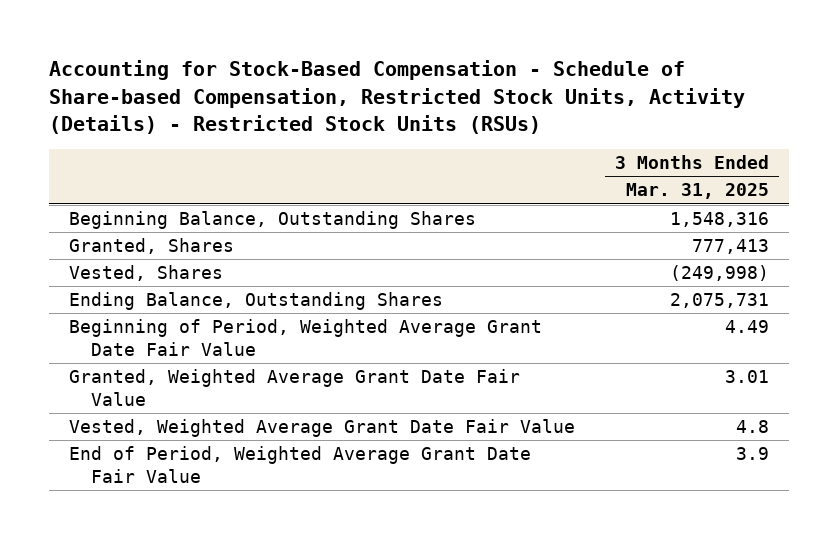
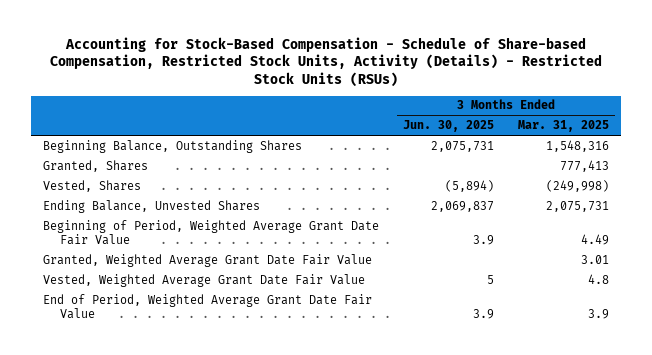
- | 3 Months Ended Mar. 31, 2025
+ | 3 Months Ended Jun. 30, 2025 | 3 Months Ended Mar. 31, 2025
- Ending Balance, Outstanding Shares | 2,075,731
+ Ending Balance, Unvested Shares | 2,069,837 | 2,075,731

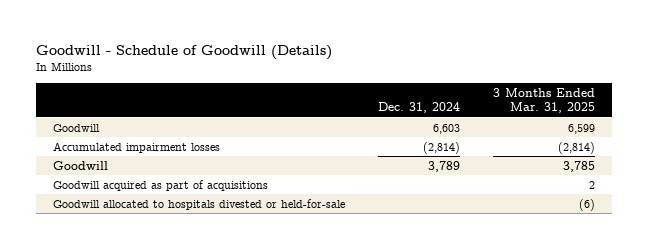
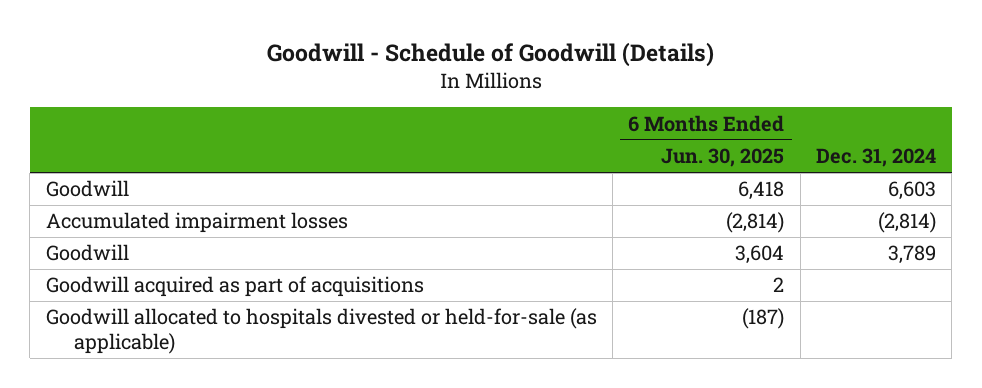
- | Dec. 31, 2024 | 3 Months Ended Mar. 31, 2025
+ | 6 Months Ended Jun. 30, 2025 | Dec. 31, 2024
- Goodwill allocated to hospitals divested or held-for-sale | | (6)
+ Goodwill allocated to hospitals divested or held-for-sale (as applicable) | (187) |

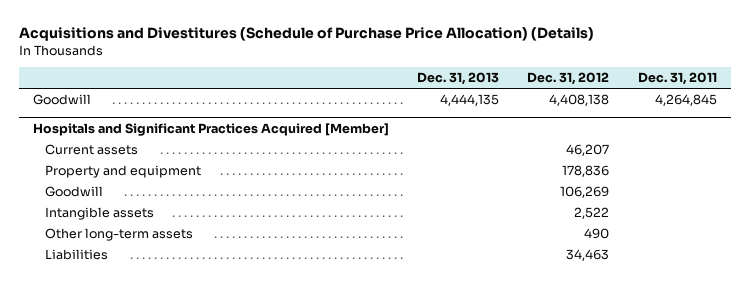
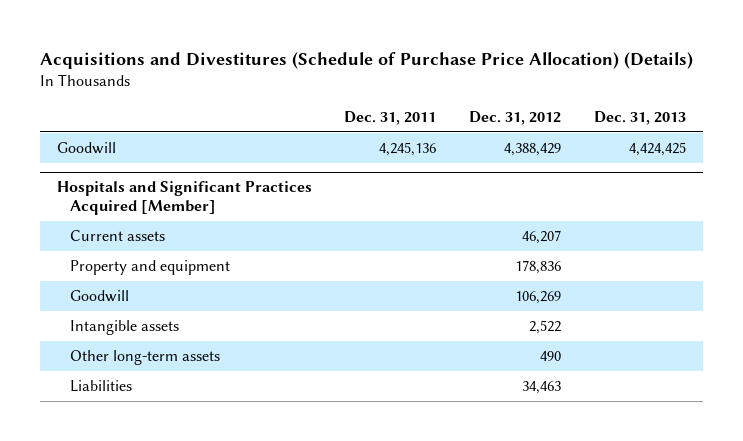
- | Dec. 31, 2013 | Dec. 31, 2012 | Dec. 31, 2011
+ | Dec. 31, 2011 | Dec. 31, 2012 | Dec. 31, 2013
- Goodwill | 4,444,135 | 4,408,138 | 4,264,845
+ Goodwill | 4,245,136 | 4,388,429 | 4,424,425

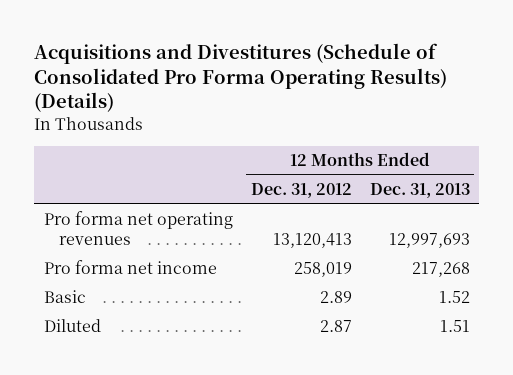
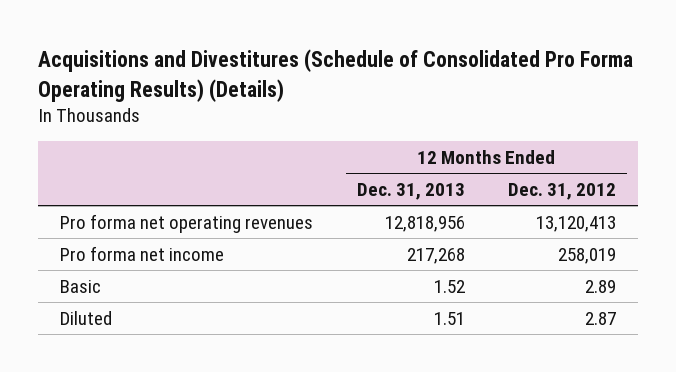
- | 12 Months Ended Dec. 31, 2012 | 12 Months Ended Dec. 31, 2013
+ | 12 Months Ended Dec. 31, 2013 | 12 Months Ended Dec. 31, 2012
- Pro forma net operating revenues | 13,120,413 | 12,997,693
+ Pro forma net operating revenues | 12,818,956 | 13,120,413

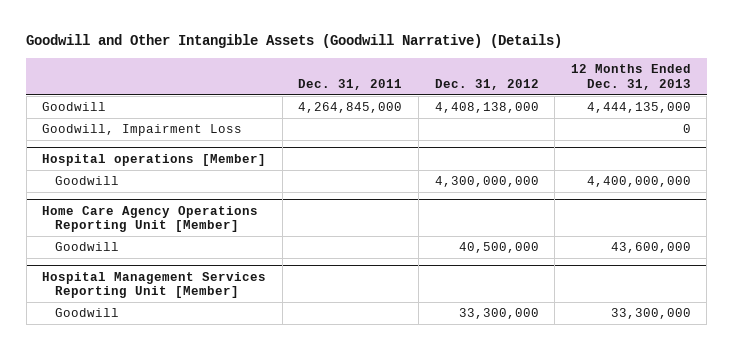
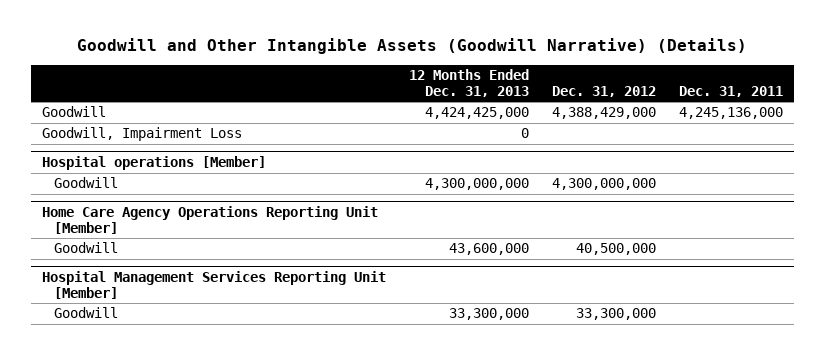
- | Dec. 31, 2011 | Dec. 31, 2012 | 12 Months Ended Dec. 31, 2013
+ | 12 Months Ended Dec. 31, 2013 | Dec. 31, 2012 | Dec. 31, 2011
- Goodwill | 4,264,845,000 | 4,408,138,000 | 4,444,135,000
+ Goodwill | 4,424,425,000 | 4,388,429,000 | 4,245,136,000
@ Hospital operations [Member]
- Goodwill | | 4,300,000,000 | 4,400,000,000
+ Goodwill | 4,300,000,000 | 4,300,000,000 |

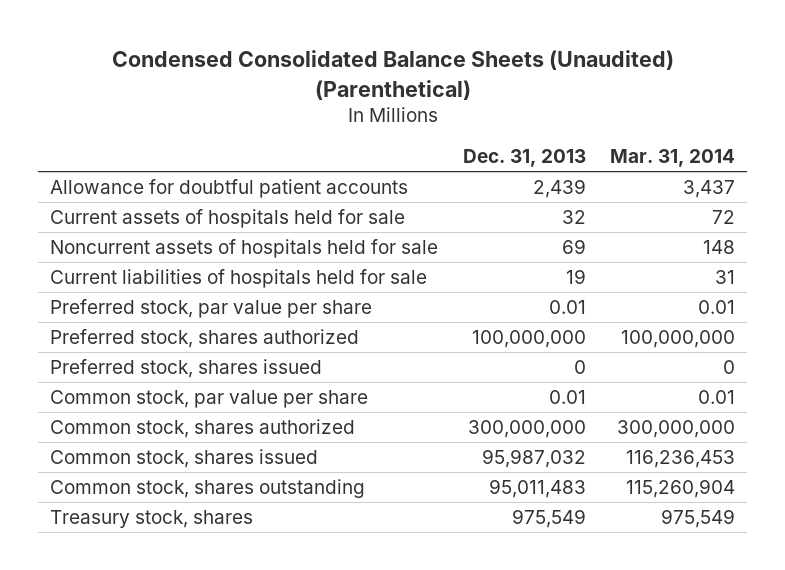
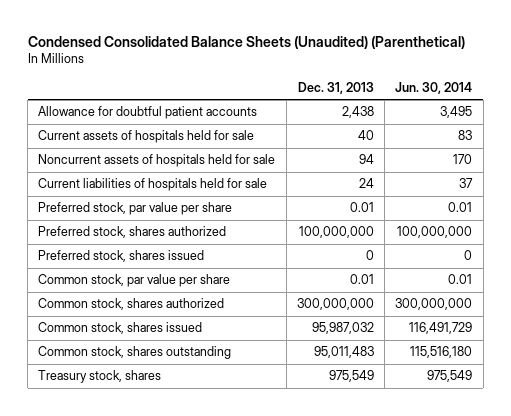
- | Dec. 31, 2013 | Mar. 31, 2014
+ | Dec. 31, 2013 | Jun. 30, 2014
- Allowance for doubtful patient accounts | 2,439 | 3,437
- Current assets of hospitals held for sale | 32 | 72
- Noncurrent assets of hospitals held for sale | 69 | 148
- Current liabilities of hospitals held for sale | 19 | 31
+ Allowance for doubtful patient accounts | 2,438 | 3,495
+ Current assets of hospitals held for sale | 40 | 83
+ Noncurrent assets of hospitals held for sale | 94 | 170
+ Current liabilities of hospitals held for sale | 24 | 37

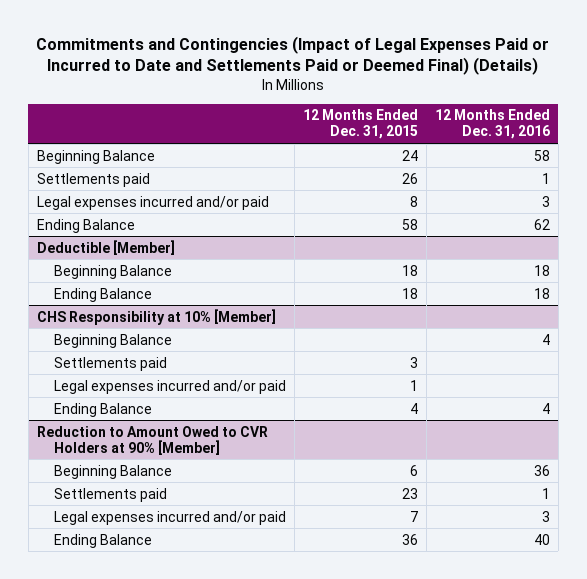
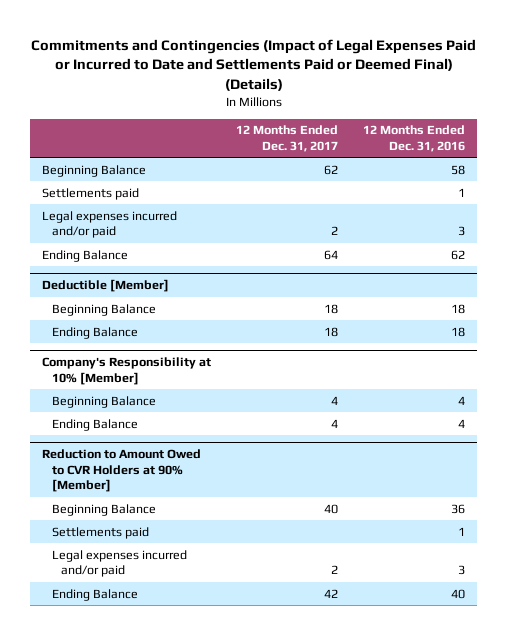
- | 12 Months Ended Dec. 31, 2015 | 12 Months Ended Dec. 31, 2016
+ | 12 Months Ended Dec. 31, 2017 | 12 Months Ended Dec. 31, 2016
- CHS Responsibility at 10% [Member]
+ Company's Responsibility at 10% [Member]
- Settlements paid | 3 |
- Legal expenses incurred and/or paid | 1 |

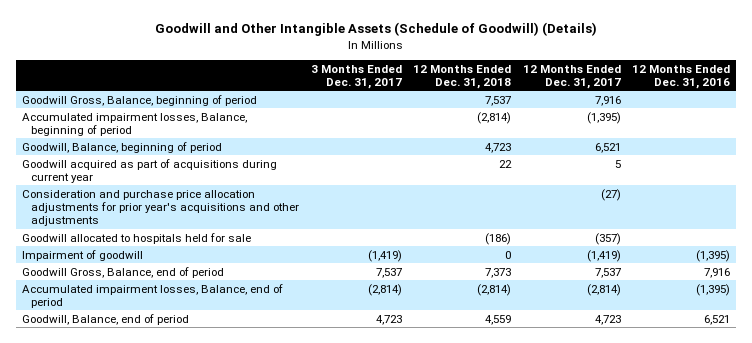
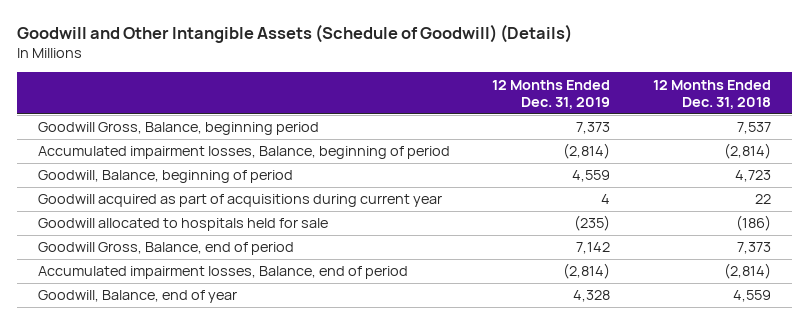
- | 3 Months Ended Dec. 31, 2017 | 12 Months Ended Dec. 31, 2018 | 12 Months Ended Dec. 31, 2017 | 12 Months Ended Dec. 31, 2016
+ | 12 Months Ended Dec. 31, 2019 | 12 Months Ended Dec. 31, 2018
- Goodwill Gross, Balance, beginning of period | | 7,537 | 7,916 |
+ Goodwill Gross, Balance, beginning period | 7,373 | 7,537
- Consideration and purchase price allocation adjustments for prior year's acquisitions and other adjustments | | | (27) |
- Impairment of goodwill | (1,419) | 0 | (1,419) | (1,395)
- Goodwill, Balance, end of period | 4,723 | 4,559 | 4,723 | 6,521
+ Goodwill, Balance, end of year | 4,328 | 4,559

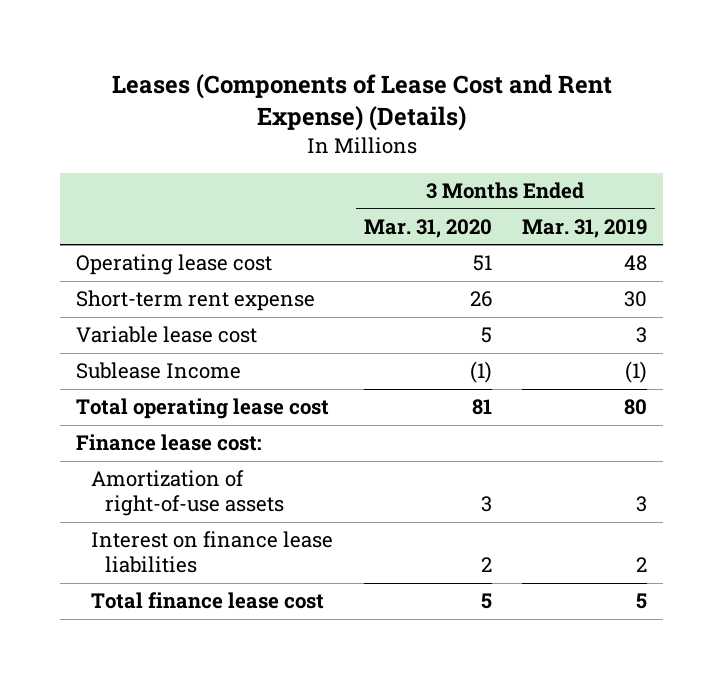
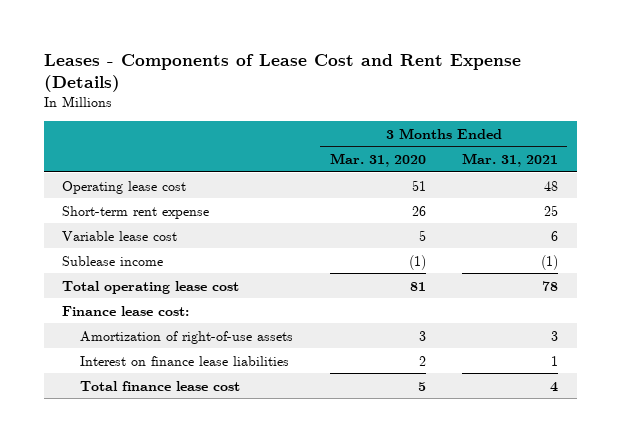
- Leases (Components of Lease Cost and Rent Expense) (Details)
+ Leases - Components of Lease Cost and Rent Expense (Details)
- | 3 Months Ended Mar. 31, 2020 | 3 Months Ended Mar. 31, 2019
+ | 3 Months Ended Mar. 31, 2020 | 3 Months Ended Mar. 31, 2021
- Sublease Income | (1) | (1)
+ Sublease income | (1) | (1)

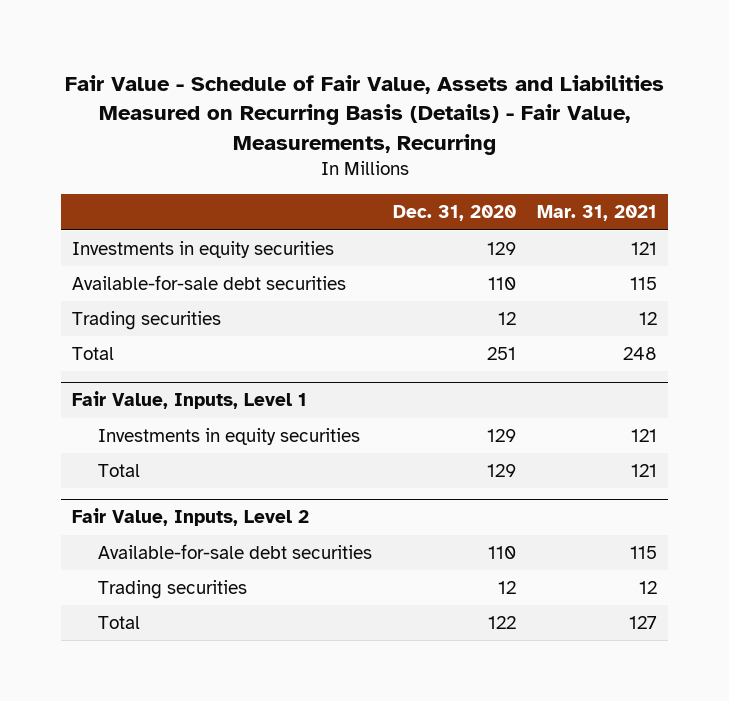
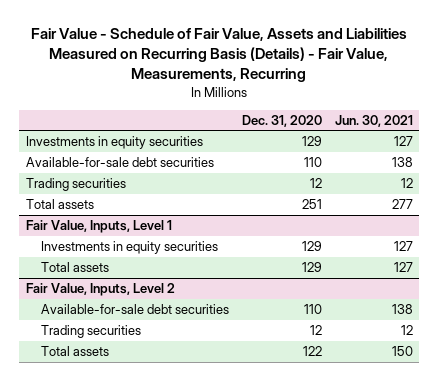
- | Dec. 31, 2020 | Mar. 31, 2021
+ | Dec. 31, 2020 | Jun. 30, 2021
- Total | 251 | 248
+ Total assets | 251 | 277
@ Fair Value, Inputs, Level 1
- Total | 129 | 121
+ Total assets | 129 | 127
@ Fair Value, Inputs, Level 2
- Total | 122 | 127
+ Total assets | 122 | 150

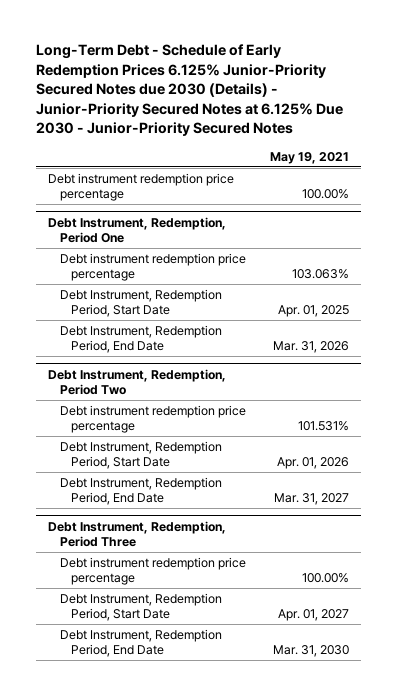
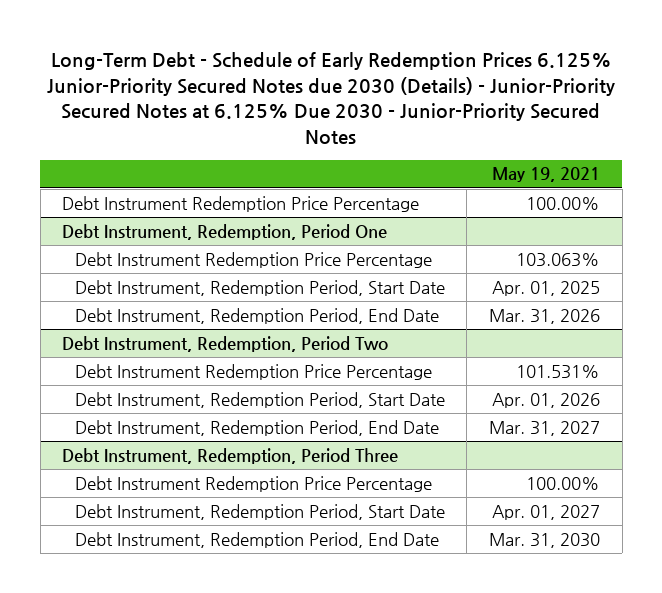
- Debt instrument redemption price percentage | 100.00%
+ Debt Instrument Redemption Price Percentage | 100.00%
@ Debt Instrument, Redemption, Period One
- Debt instrument redemption price percentage | 103.063%
+ Debt Instrument Redemption Price Percentage | 103.063%
@ Debt Instrument, Redemption, Period Two
- Debt instrument redemption price percentage | 101.531%
+ Debt Instrument Redemption Price Percentage | 101.531%
@ Debt Instrument, Redemption, Period Three
- Debt instrument redemption price percentage | 100.00%
+ Debt Instrument Redemption Price Percentage | 100.00%

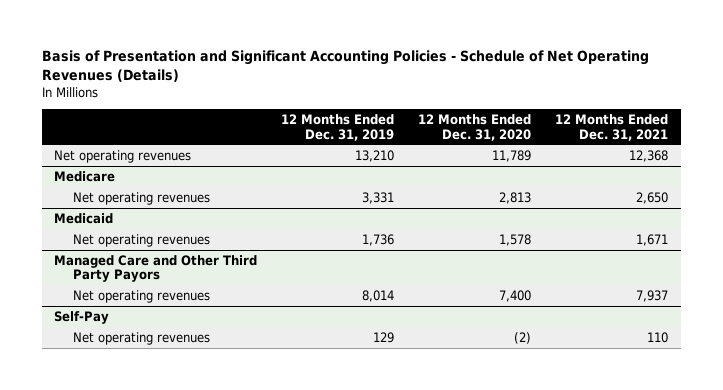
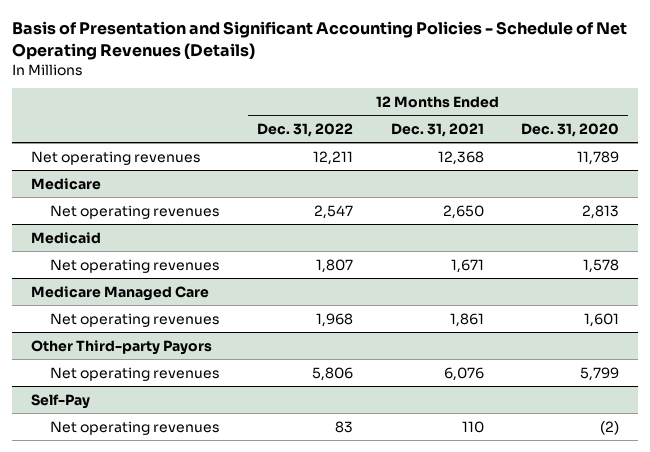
- | 12 Months Ended Dec. 31, 2019 | 12 Months Ended Dec. 31, 2020 | 12 Months Ended Dec. 31, 2021
+ | 12 Months Ended Dec. 31, 2022 | 12 Months Ended Dec. 31, 2021 | 12 Months Ended Dec. 31, 2020
- Managed Care and Other Third Party Payors
- Net operating revenues | 8,014 | 7,400 | 7,937
+ Medicare Managed Care
+ Net operating revenues | 1,968 | 1,861 | 1,601
+ Other Third-party Payors
+ Net operating revenues | 5,806 | 6,076 | 5,799

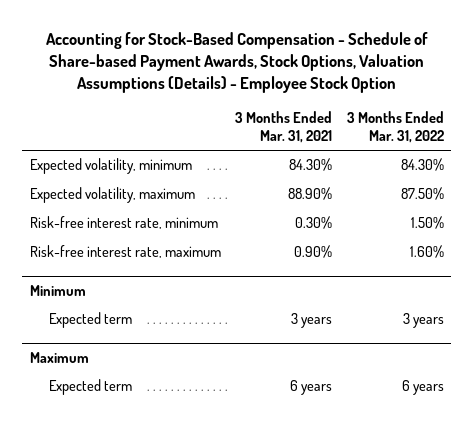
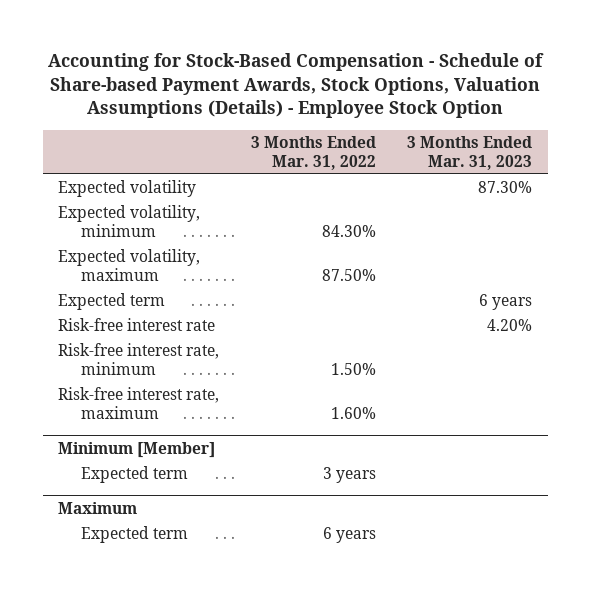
- | 3 Months Ended Mar. 31, 2021 | 3 Months Ended Mar. 31, 2022
+ | 3 Months Ended Mar. 31, 2022 | 3 Months Ended Mar. 31, 2023
+ Expected volatility | | 87.30%
+ Expected term | | 6 years
+ Risk-free interest rate | | 4.20%
- Minimum
+ Minimum [Member]

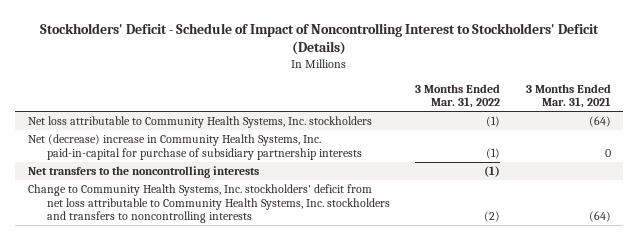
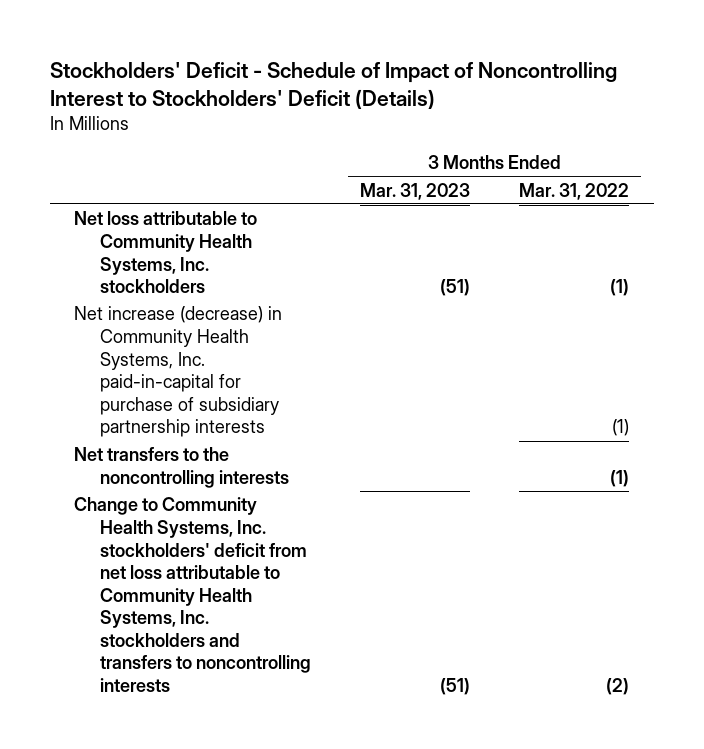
- | 3 Months Ended Mar. 31, 2022 | 3 Months Ended Mar. 31, 2021
+ | 3 Months Ended Mar. 31, 2023 | 3 Months Ended Mar. 31, 2022
- Net (decrease) increase in Community Health Systems, Inc. paid-in-capital for purchase of subsidiary partnership interests | (1) | 0
+ Net increase (decrease) in Community Health Systems, Inc. paid-in-capital for purchase of subsidiary partnership interests | | (1)

